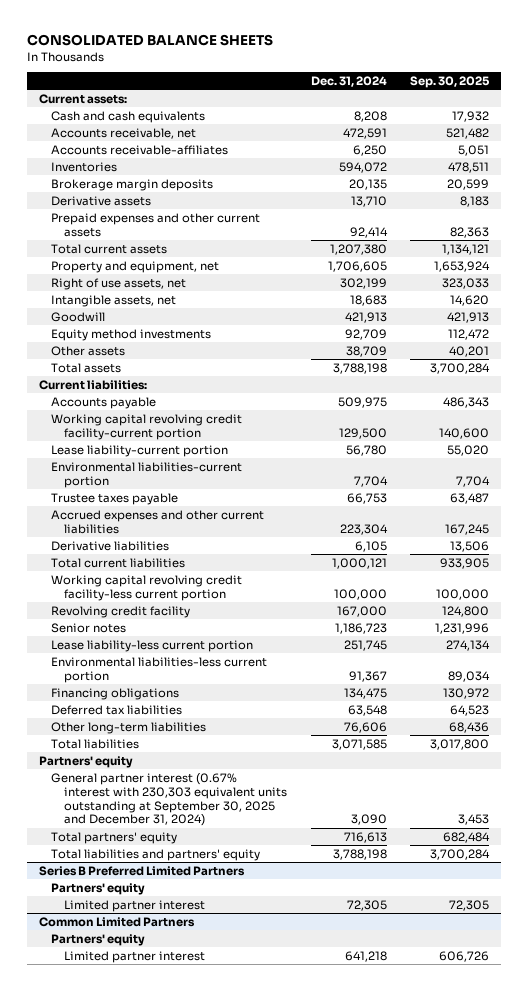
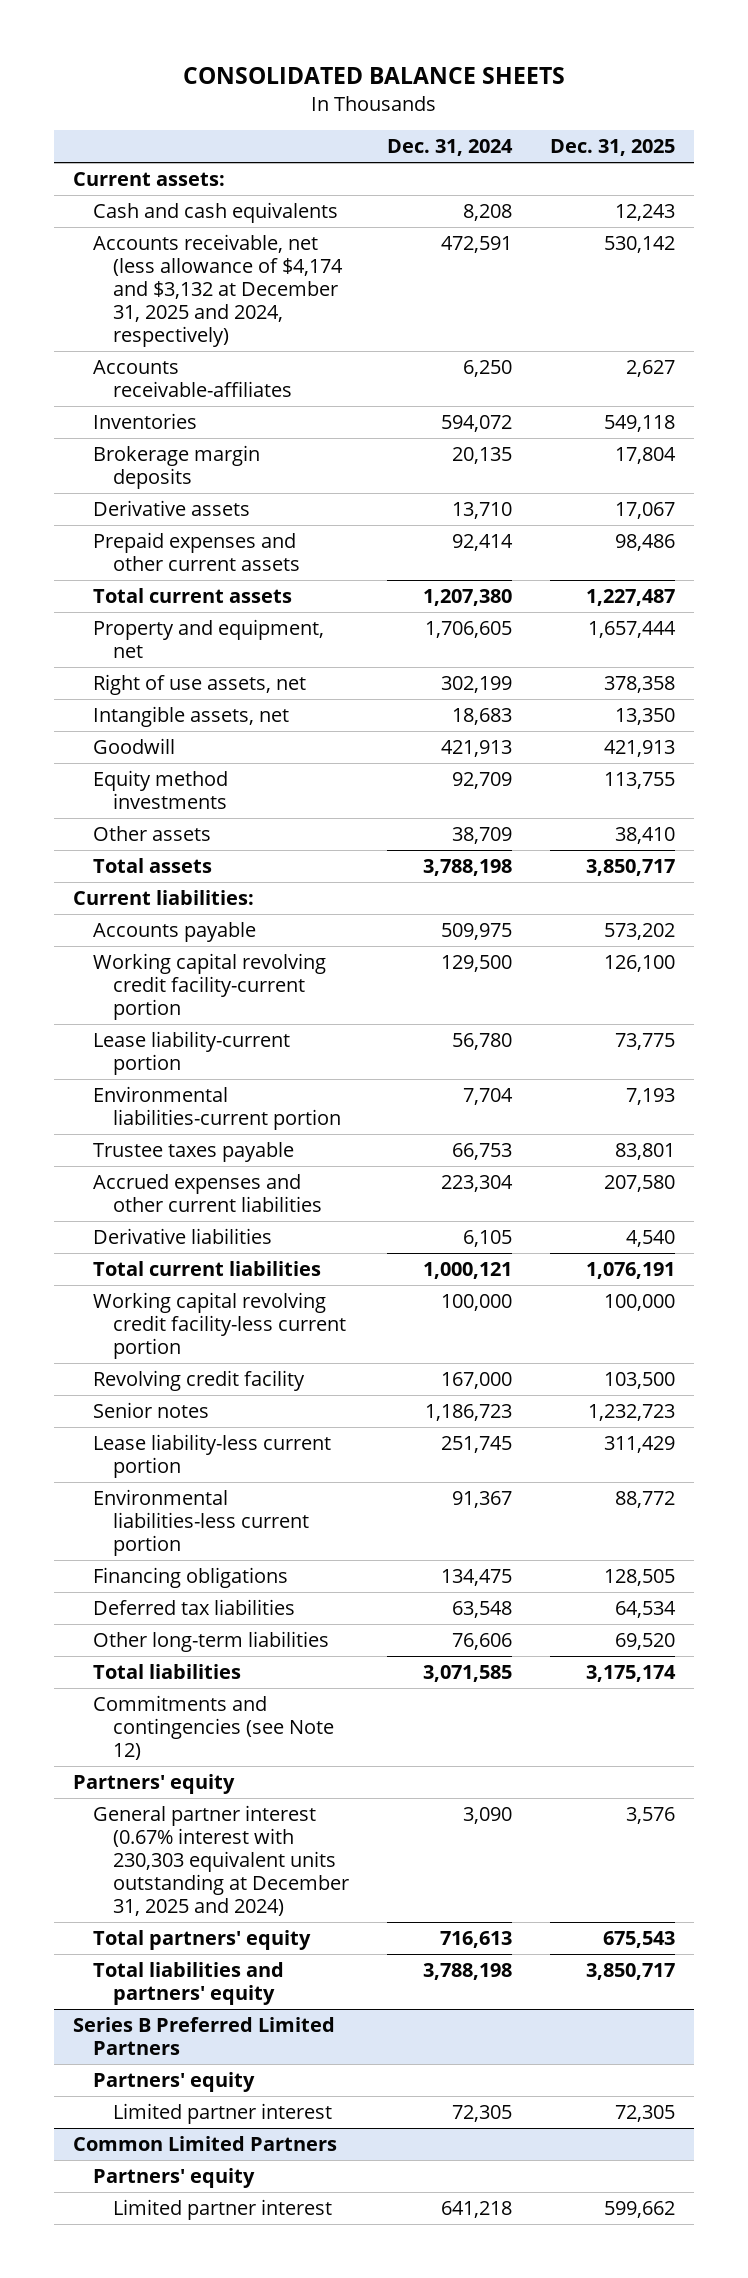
- | Dec. 31, 2024 | Sep. 30, 2025
+ | Dec. 31, 2024 | Dec. 31, 2025
- Accounts receivable, net | 472,591 | 521,482
+ Accounts receivable, net (less allowance of $4,174 and $3,132 at December 31, 2025 and 2024, respectively) | 472,591 | 530,142
+ Commitments and contingencies (see Note 12)
- General partner interest (0.67% interest with 230,303 equivalent units outstanding at September 30, 2025 and December 31, 2024) | 3,090 | 3,453
+ General partner interest (0.67% interest with 230,303 equivalent units outstanding at December 31, 2025 and 2024) | 3,090 | 3,576

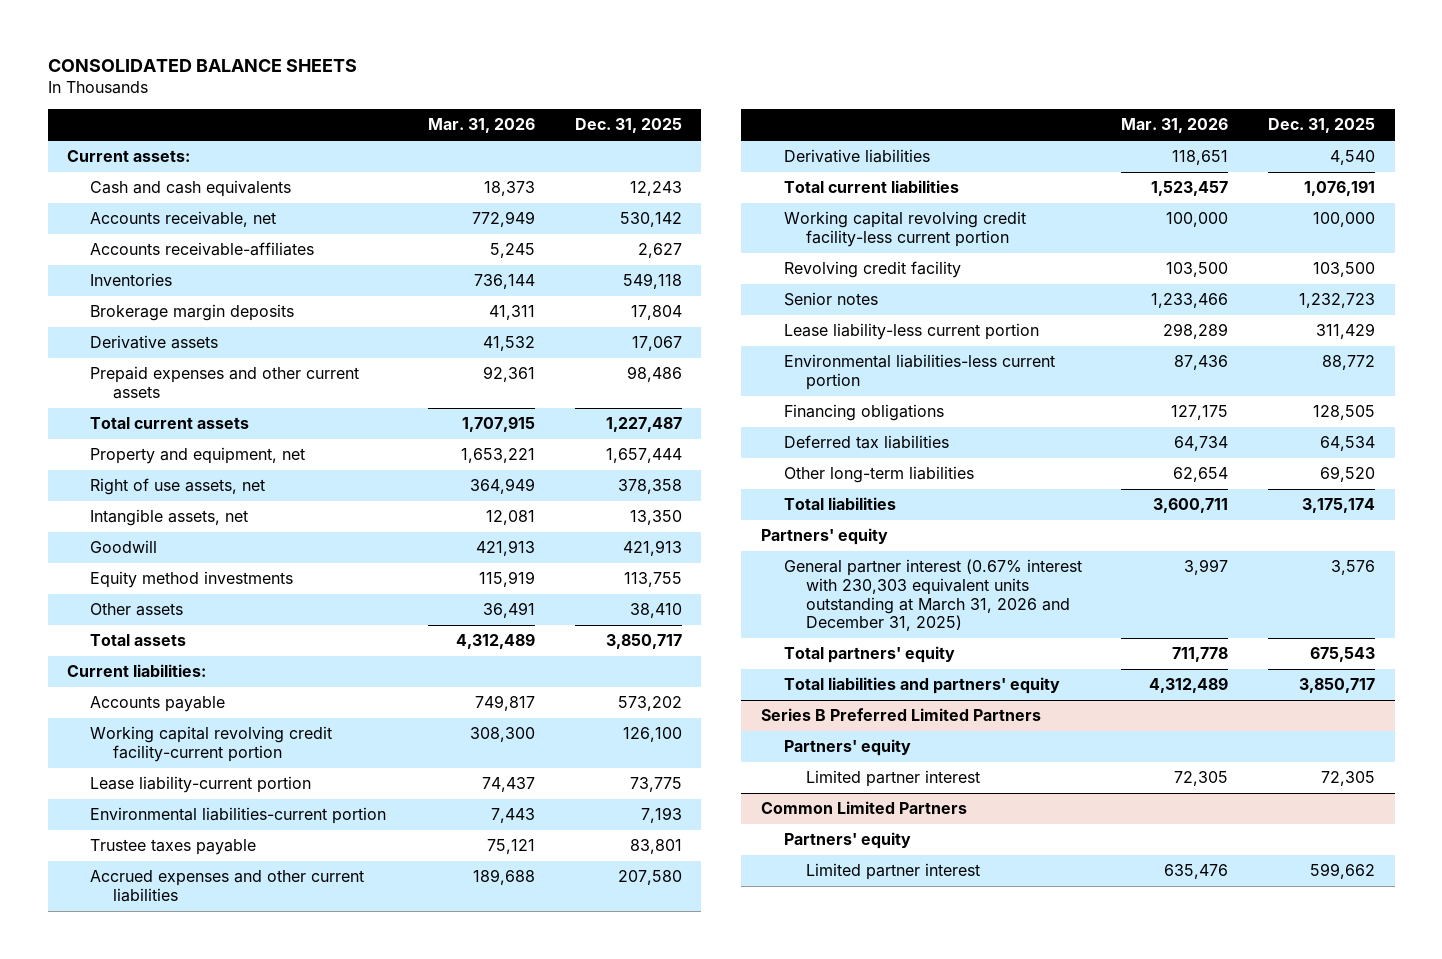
- | Dec. 31, 2024 | Dec. 31, 2025
+ | Mar. 31, 2026 | Dec. 31, 2025
- Accounts receivable, net (less allowance of $4,174 and $3,132 at December 31, 2025 and 2024, respectively) | 472,591 | 530,142
+ Accounts receivable, net | 772,949 | 530,142
- Commitments and contingencies (see Note 12)
- General partner interest (0.67% interest with 230,303 equivalent units outstanding at December 31, 2025 and 2024) | 3,090 | 3,576
+ General partner interest (0.67% interest with 230,303 equivalent units outstanding at March 31, 2026 and December 31, 2025) | 3,997 | 3,576

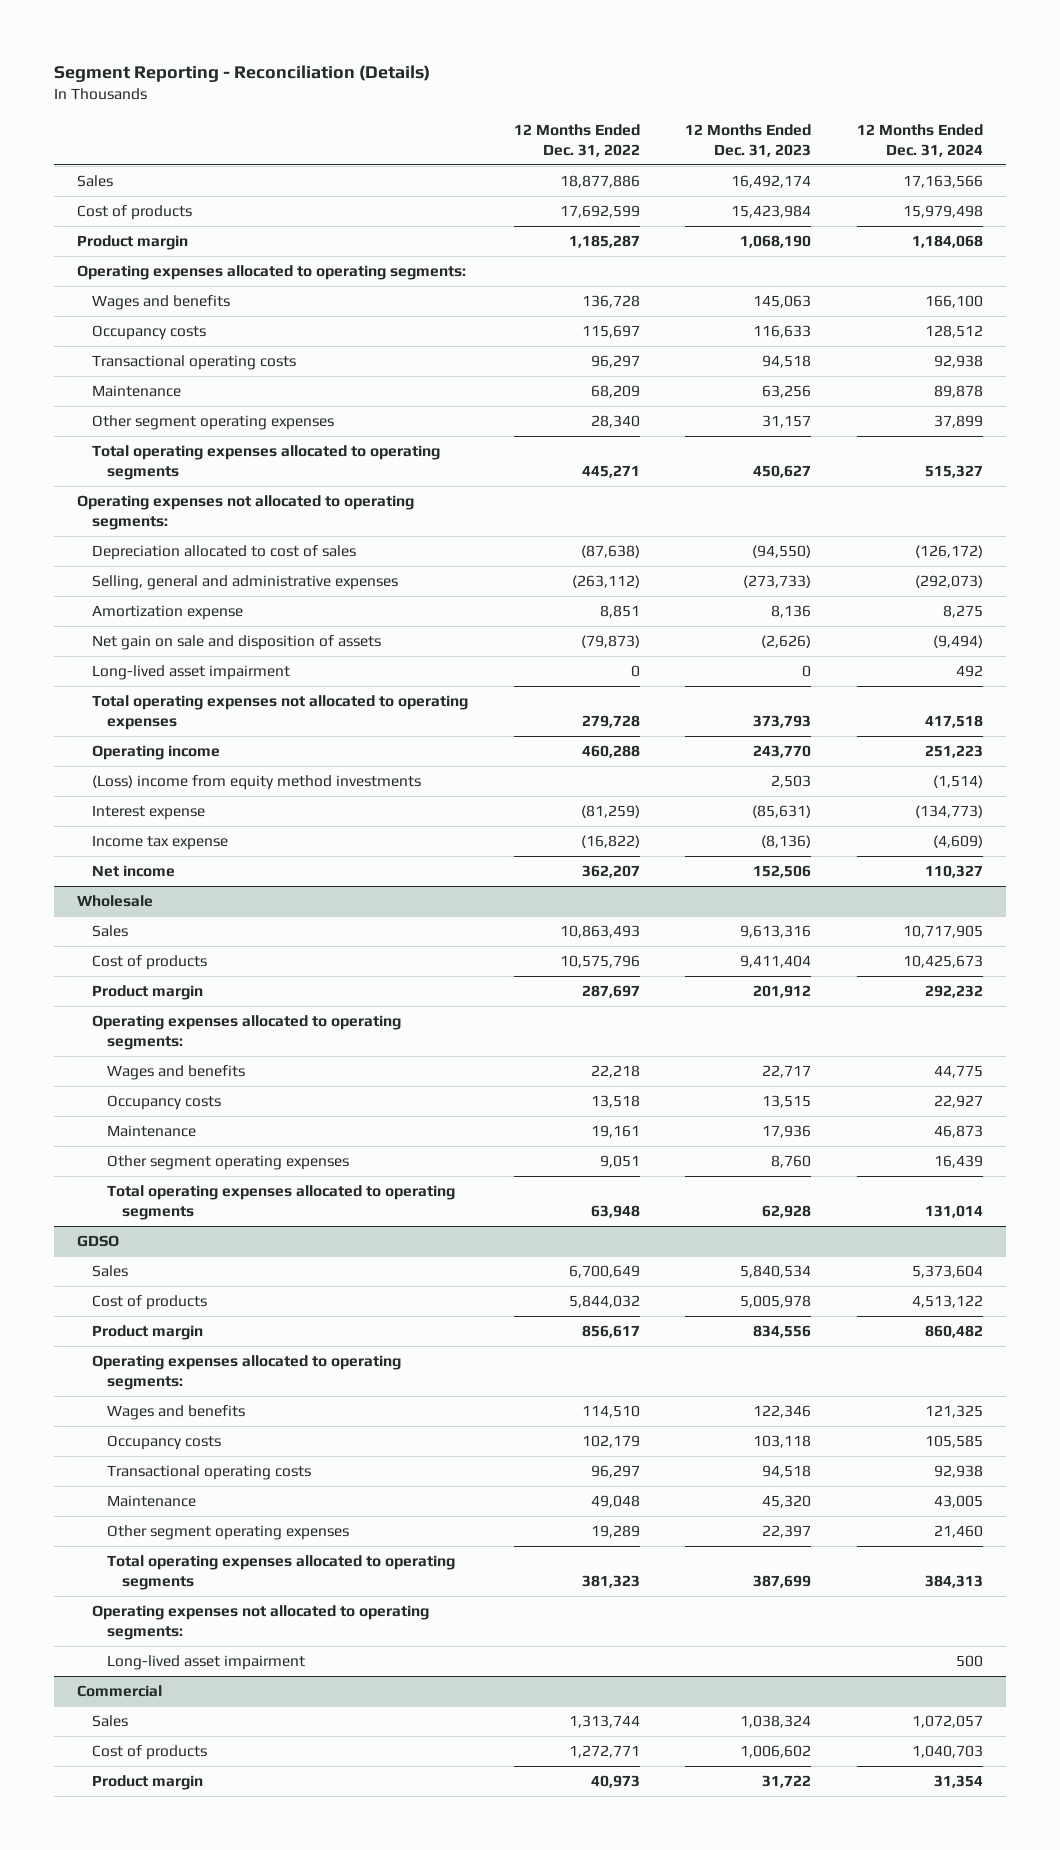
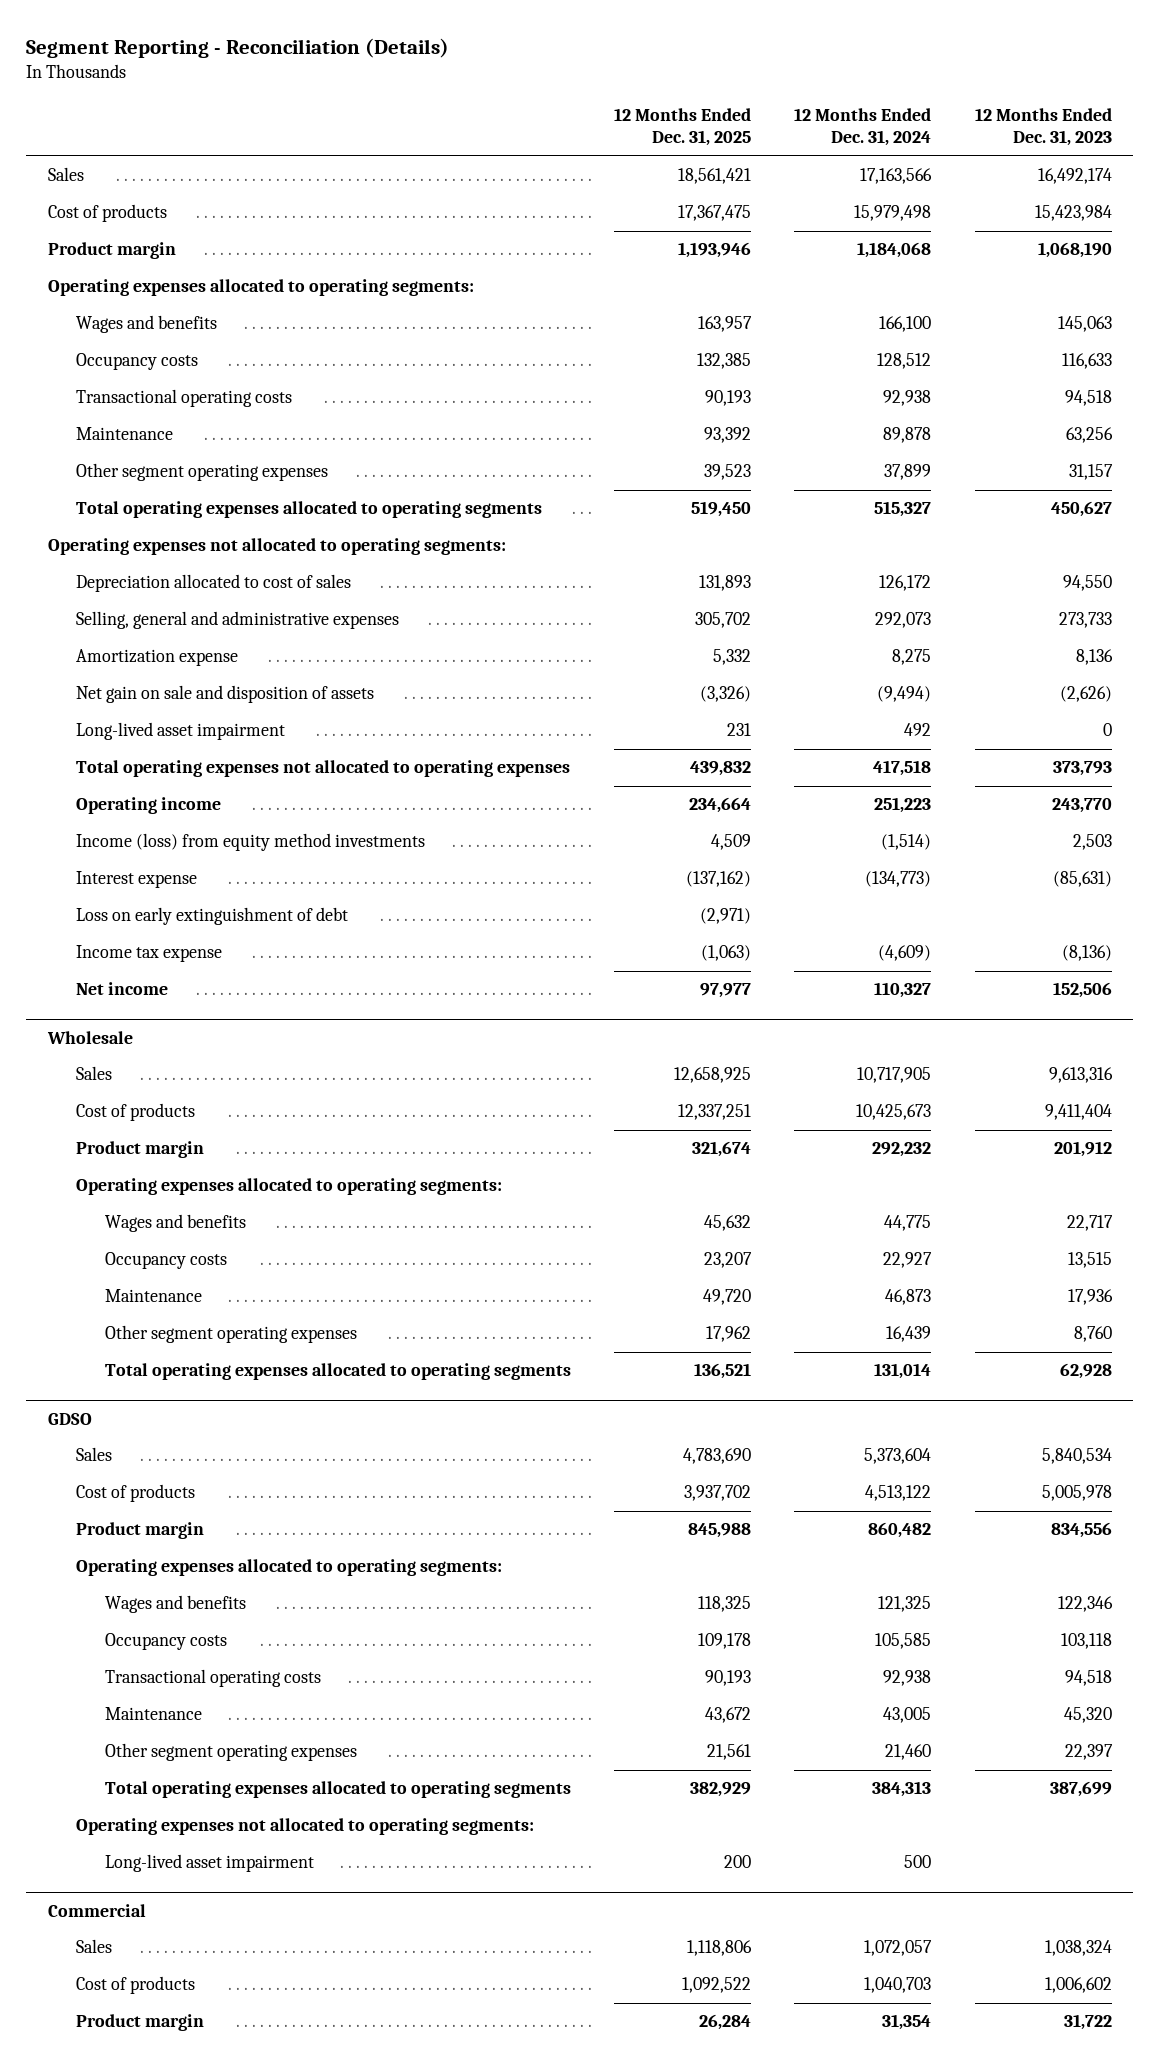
- | 12 Months Ended Dec. 31, 2022 | 12 Months Ended Dec. 31, 2023 | 12 Months Ended Dec. 31, 2024
+ | 12 Months Ended Dec. 31, 2025 | 12 Months Ended Dec. 31, 2024 | 12 Months Ended Dec. 31, 2023
- Depreciation allocated to cost of sales | (87,638) | (94,550) | (126,172)
- Selling, general and administrative expenses | (263,112) | (273,733) | (292,073)
+ Depreciation allocated to cost of sales | 131,893 | 126,172 | 94,550
+ Selling, general and administrative expenses | 305,702 | 292,073 | 273,733
- (Loss) income from equity method investments | | 2,503 | (1,514)
+ Income (loss) from equity method investments | 4,509 | (1,514) | 2,503
+ Loss on early extinguishment of debt | (2,971) | |

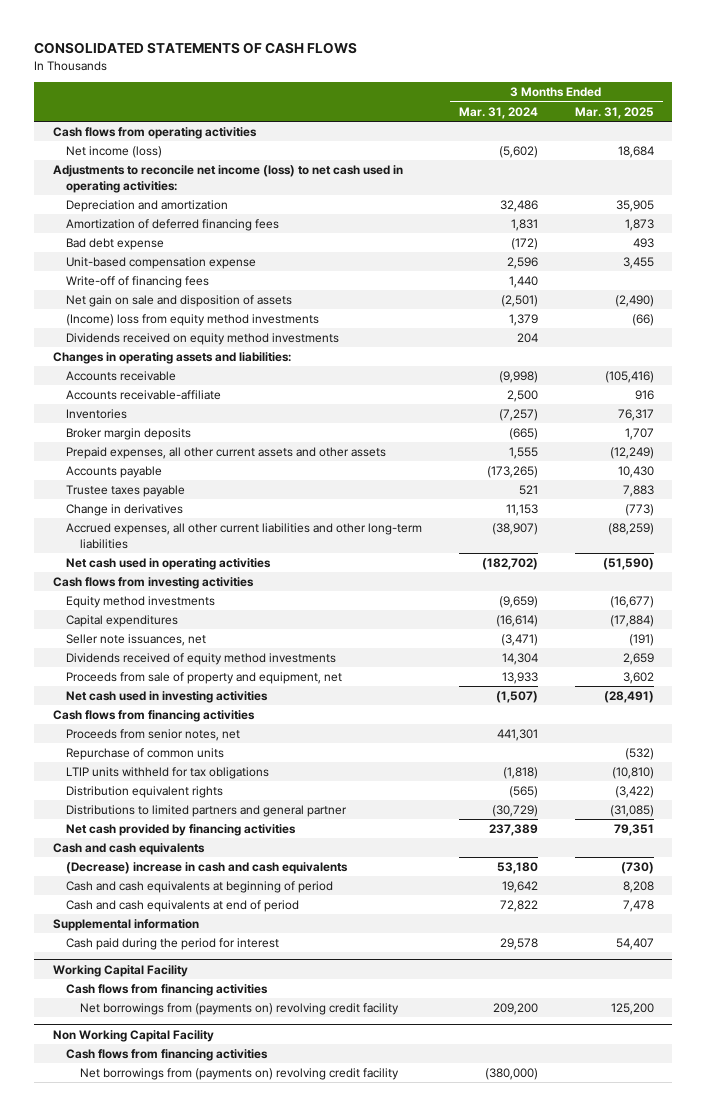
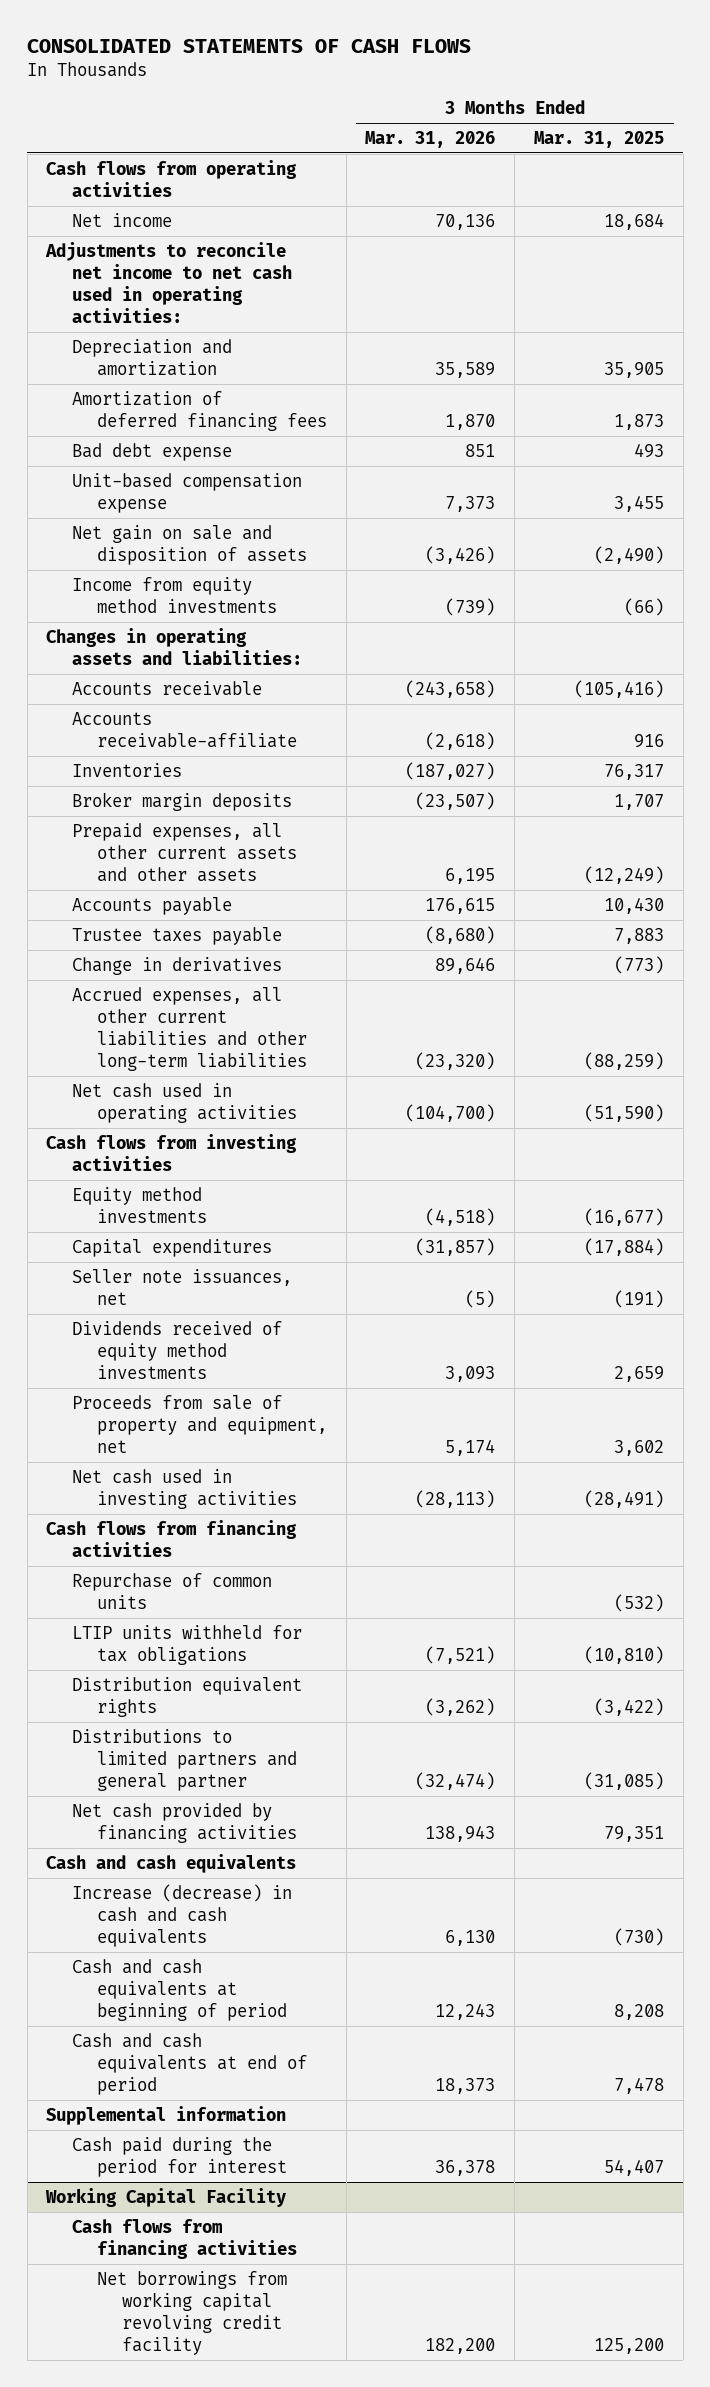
- | 3 Months Ended Mar. 31, 2024 | 3 Months Ended Mar. 31, 2025
+ | 3 Months Ended Mar. 31, 2026 | 3 Months Ended Mar. 31, 2025
- Net income (loss) | (5,602) | 18,684
- Adjustments to reconcile net income (loss) to net cash used in operating activities:
+ Net income | 70,136 | 18,684
+ Adjustments to reconcile net income to net cash used in operating activities:
- Write-off of financing fees | 1,440 |
- (Income) loss from equity method investments | 1,379 | (66)
- Dividends received on equity method investments | 204 |
+ Income from equity method investments | (739) | (66)
- Proceeds from senior notes, net | 441,301 |
- (Decrease) increase in cash and cash equivalents | 53,180 | (730)
+ Increase (decrease) in cash and cash equivalents | 6,130 | (730)
@ Working Capital Facility
- Net borrowings from (payments on) revolving credit facility | 209,200 | 125,200
- Non Working Capital Facility
- Cash flows from financing activities
- Net borrowings from (payments on) revolving credit facility | (380,000) |
@ Working Capital Facility
+ Net borrowings from working capital revolving credit facility | 182,200 | 125,200

